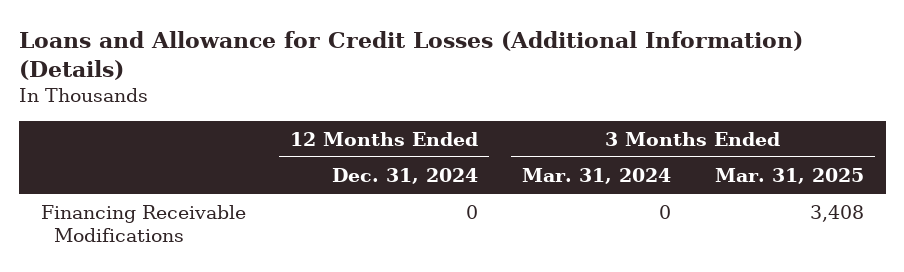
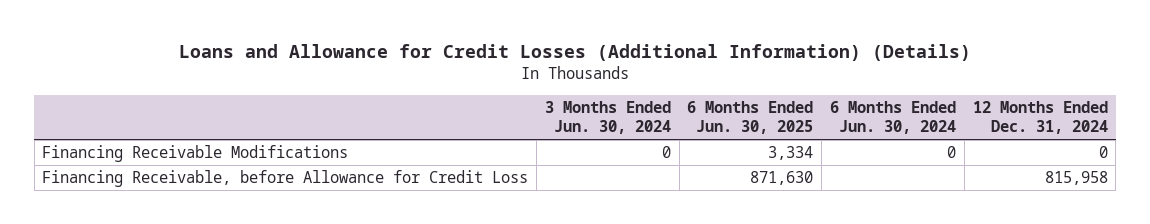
- | 12 Months Ended Dec. 31, 2024 | 3 Months Ended Mar. 31, 2024 | 3 Months Ended Mar. 31, 2025
+ | 3 Months Ended Jun. 30, 2024 | 6 Months Ended Jun. 30, 2025 | 6 Months Ended Jun. 30, 2024 | 12 Months Ended Dec. 31, 2024
+ Financing Receivable, before Allowance for Credit Loss | | 871,630 | | 815,958

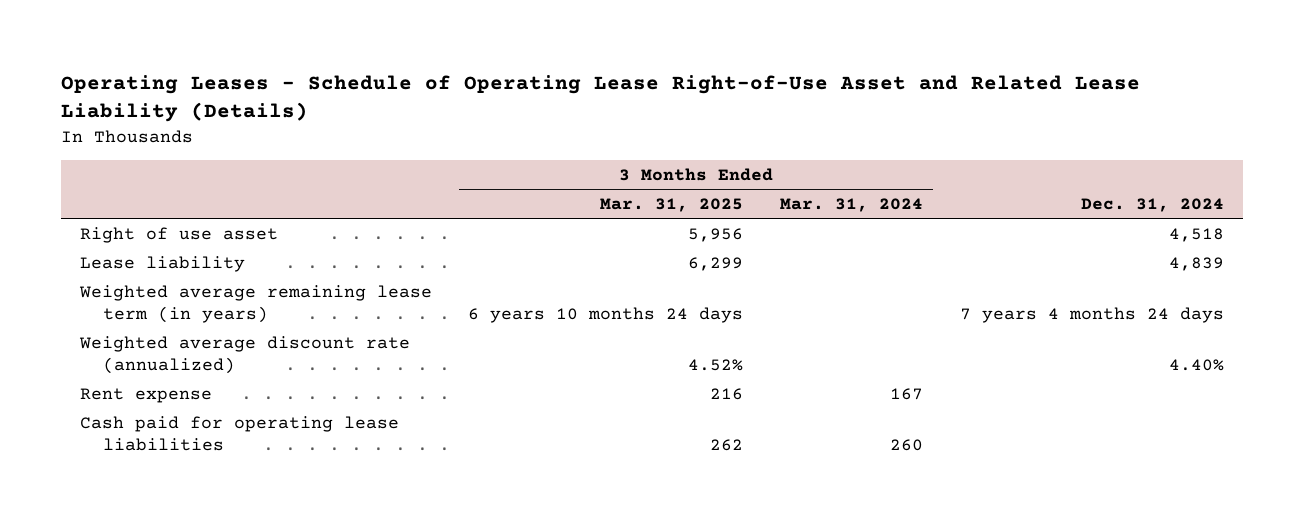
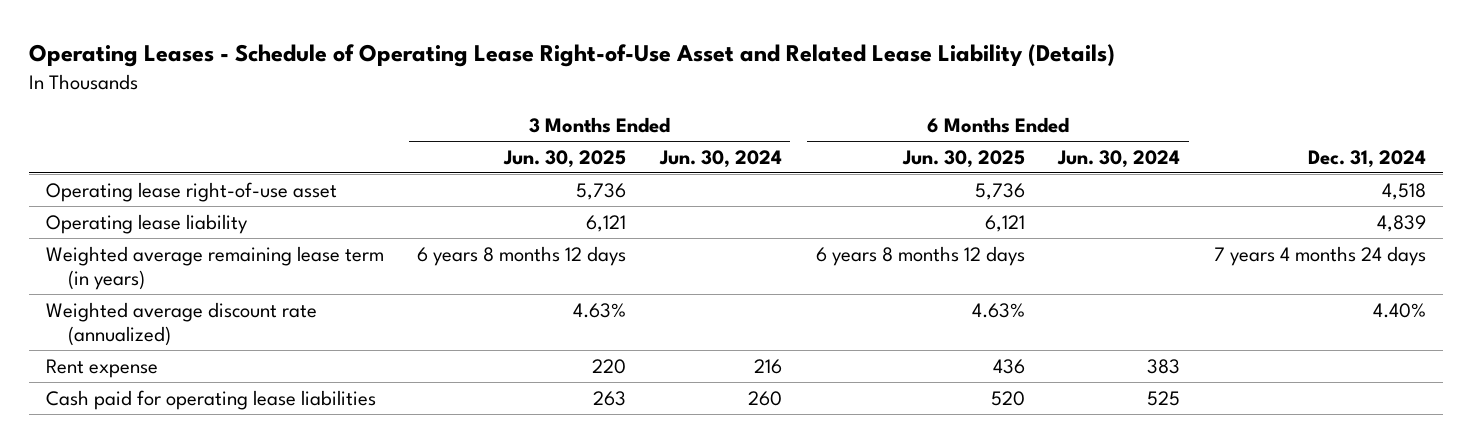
- | 3 Months Ended Mar. 31, 2025 | 3 Months Ended Mar. 31, 2024 | Dec. 31, 2024
+ | 3 Months Ended Jun. 30, 2025 | 3 Months Ended Jun. 30, 2024 | 6 Months Ended Jun. 30, 2025 | 6 Months Ended Jun. 30, 2024 | Dec. 31, 2024
- Right of use asset | 5,956 | | 4,518
- Lease liability | 6,299 | | 4,839
+ Operating lease right-of-use asset | 5,736 | | 5,736 | | 4,518
+ Operating lease liability | 6,121 | | 6,121 | | 4,839

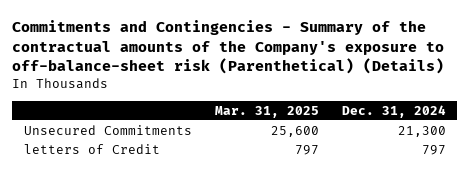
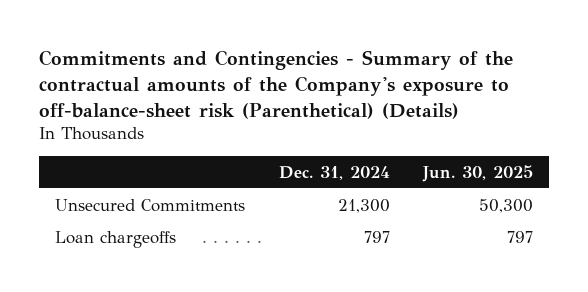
- | Mar. 31, 2025 | Dec. 31, 2024
+ | Dec. 31, 2024 | Jun. 30, 2025
- letters of Credit | 797 | 797
+ Loan chargeoffs | 797 | 797

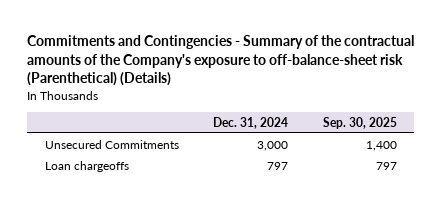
- | Dec. 31, 2024 | Jun. 30, 2025
+ | Dec. 31, 2024 | Sep. 30, 2025
- Unsecured Commitments | 21,300 | 50,300
+ Unsecured Commitments | 3,000 | 1,400

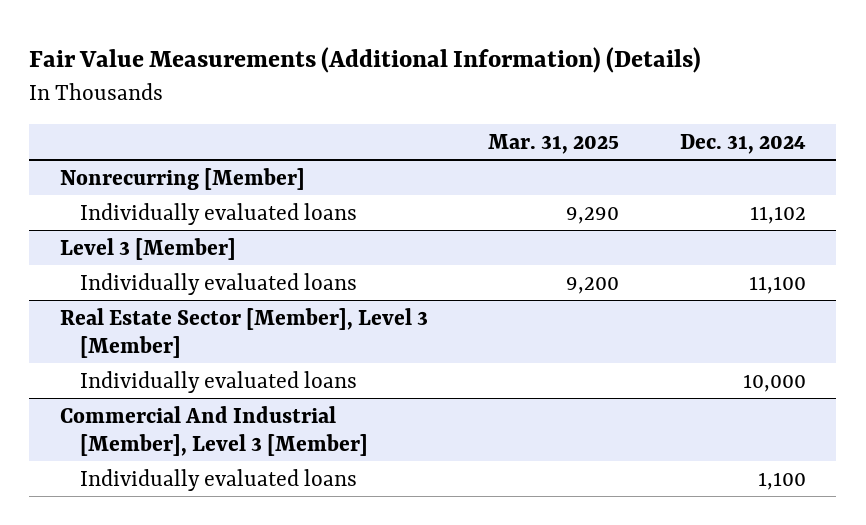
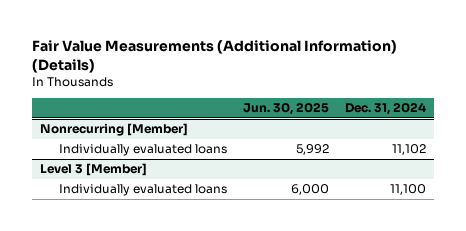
- | Mar. 31, 2025 | Dec. 31, 2024
+ | Jun. 30, 2025 | Dec. 31, 2024
- Real Estate Sector [Member], Level 3 [Member]
- Individually evaluated loans | | 10,000
- Commercial And Industrial [Member], Level 3 [Member]
- Individually evaluated loans | | 1,100

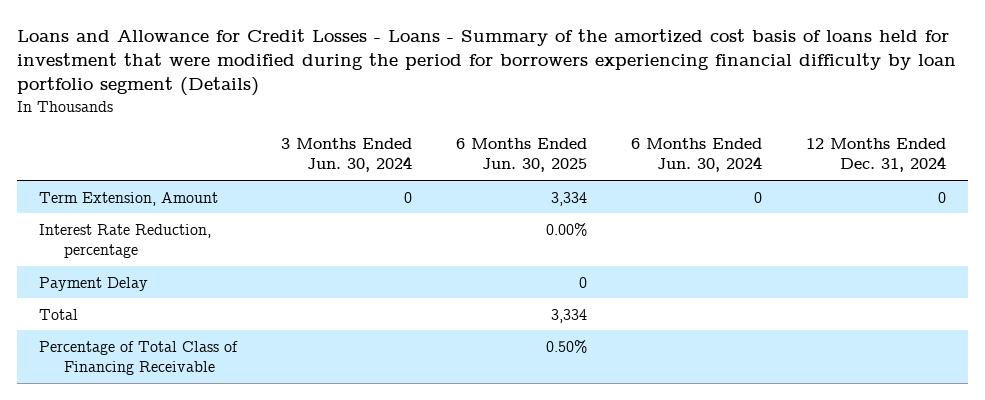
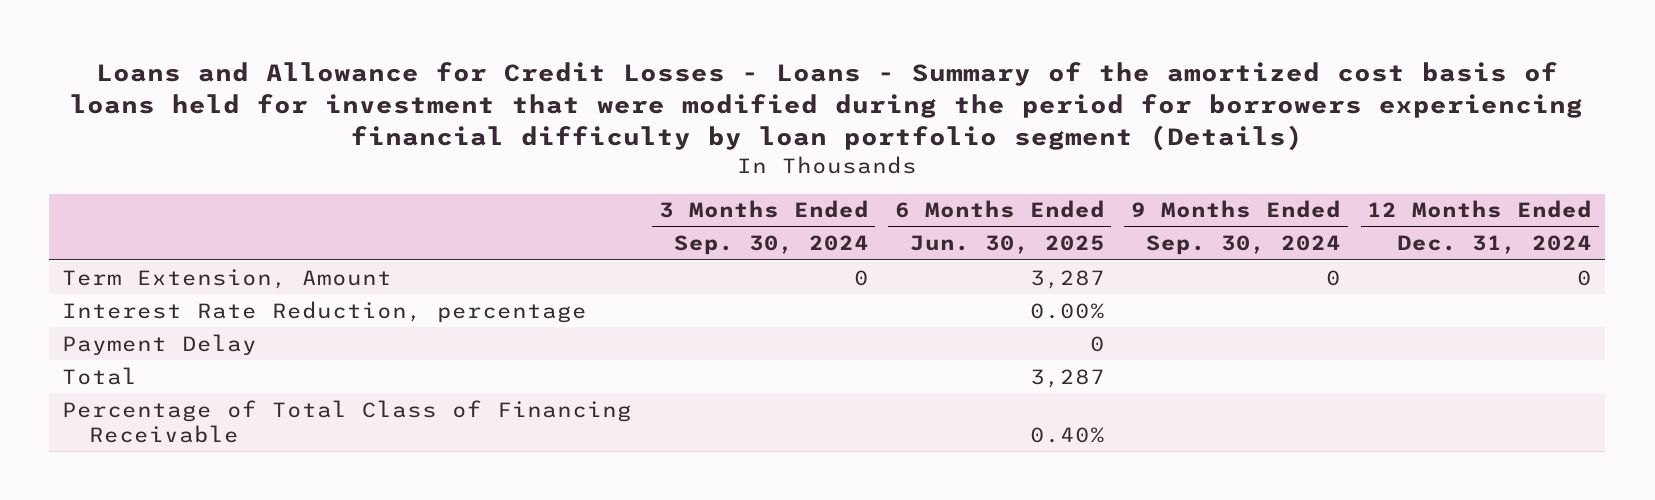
- | 3 Months Ended Jun. 30, 2024 | 6 Months Ended Jun. 30, 2025 | 6 Months Ended Jun. 30, 2024 | 12 Months Ended Dec. 31, 2024
+ | 3 Months Ended Sep. 30, 2024 | 6 Months Ended Jun. 30, 2025 | 9 Months Ended Sep. 30, 2024 | 12 Months Ended Dec. 31, 2024
- Term Extension, Amount | 0 | 3,334 | 0 | 0
+ Term Extension, Amount | 0 | 3,287 | 0 | 0
- Total | | 3,334 | |
- Percentage of Total Class of Financing Receivable | | 0.50% | |
+ Total | | 3,287 | |
+ Percentage of Total Class of Financing Receivable | | 0.40% | |

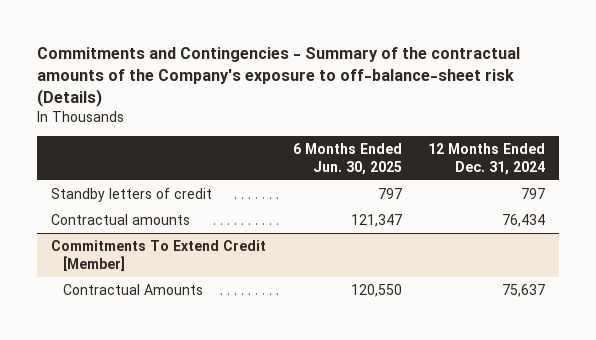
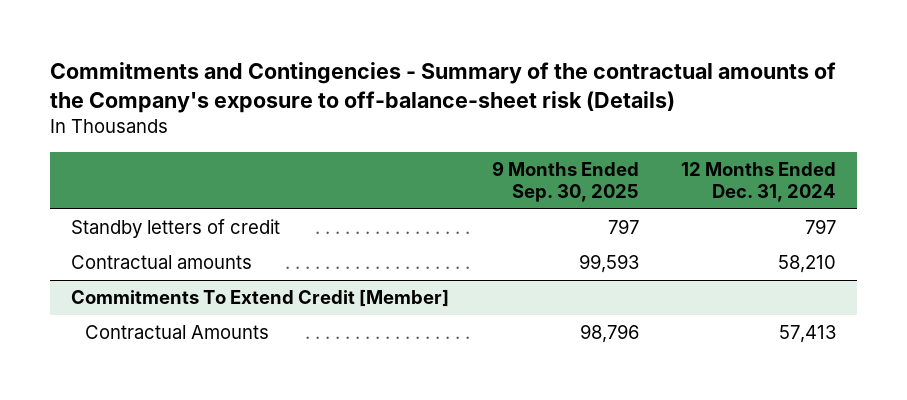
- | 6 Months Ended Jun. 30, 2025 | 12 Months Ended Dec. 31, 2024
+ | 9 Months Ended Sep. 30, 2025 | 12 Months Ended Dec. 31, 2024
- Contractual amounts | 121,347 | 76,434
+ Contractual amounts | 99,593 | 58,210
@ Commitments To Extend Credit [Member]
- Contractual Amounts | 120,550 | 75,637
+ Contractual Amounts | 98,796 | 57,413

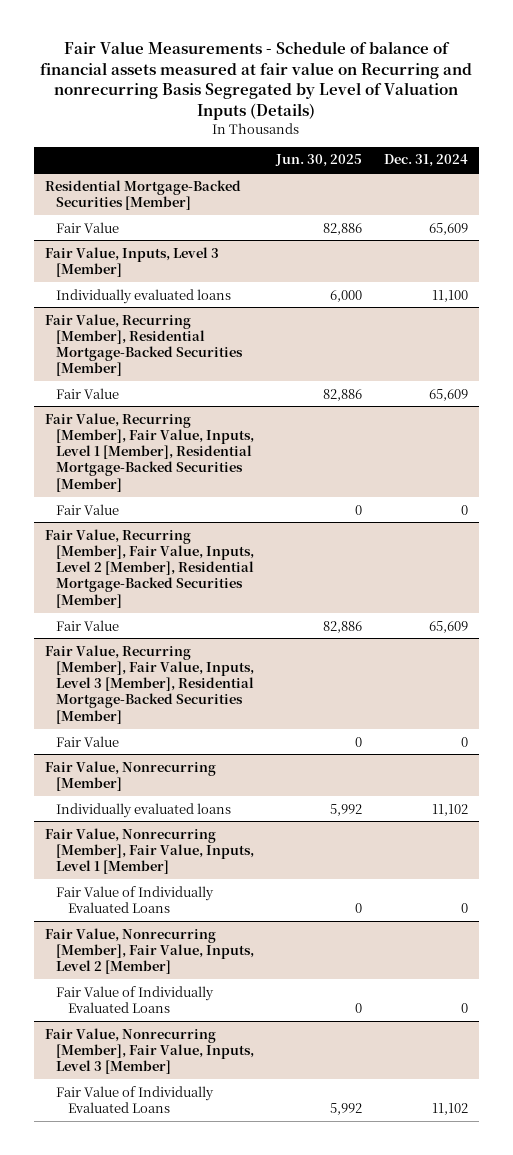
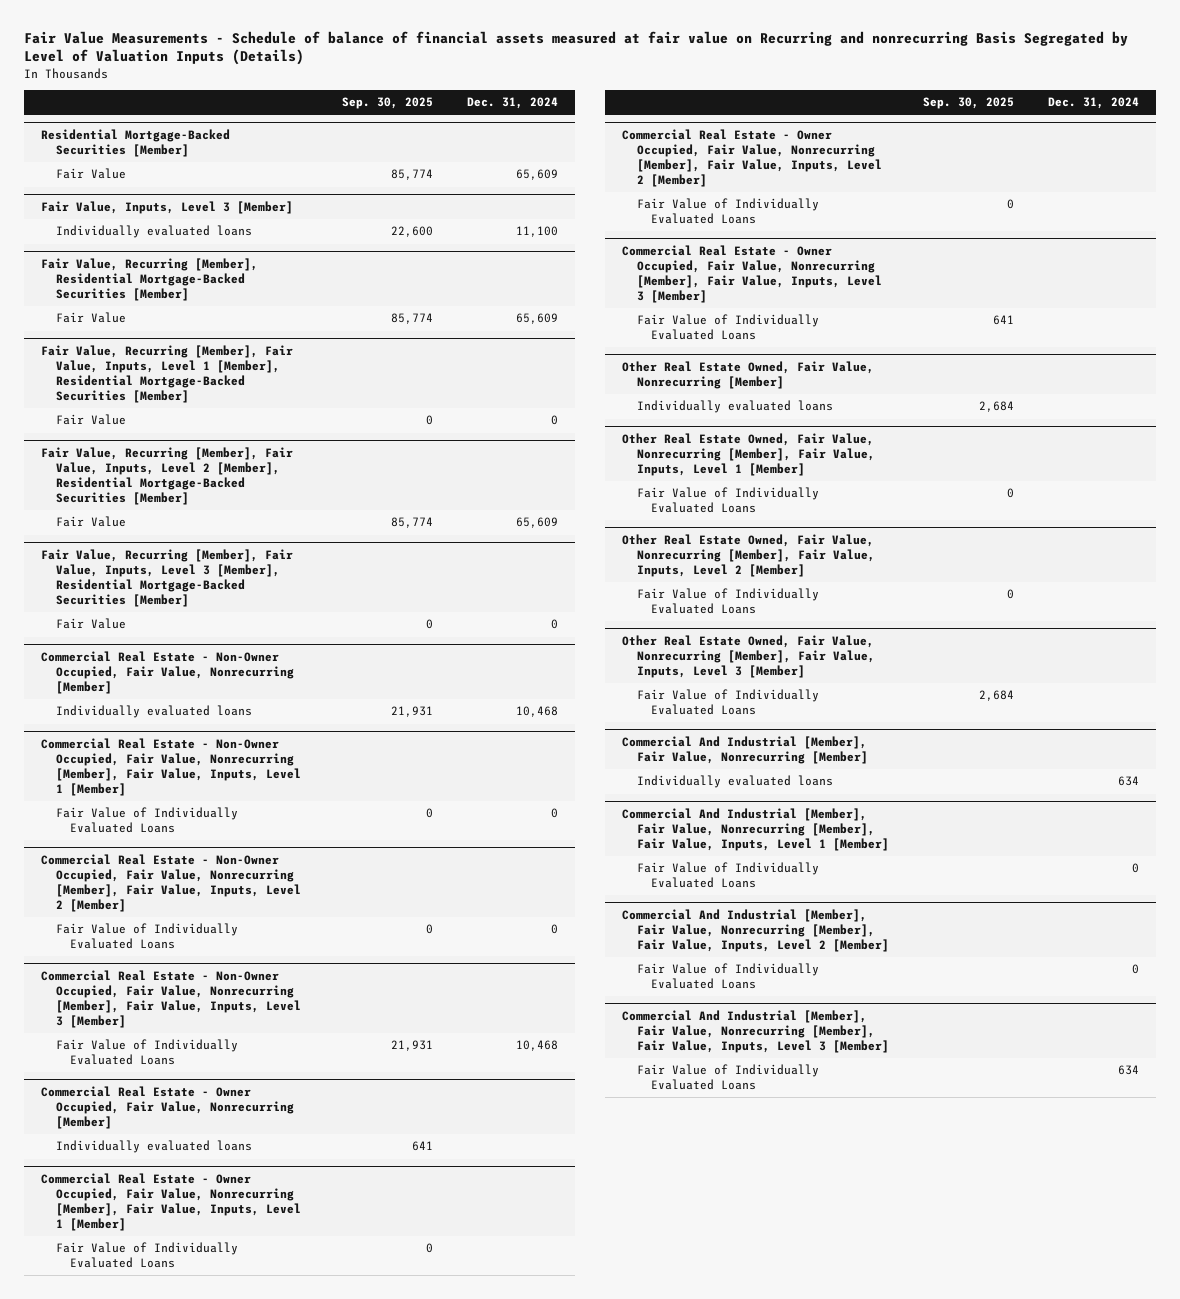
- | Jun. 30, 2025 | Dec. 31, 2024
+ | Sep. 30, 2025 | Dec. 31, 2024
- Fair Value, Nonrecurring [Member]
- Individually evaluated loans | 5,992 | 11,102
- Fair Value, Nonrecurring [Member], Fair Value, Inputs, Level 1 [Member]
+ Commercial Real Estate - Non-Owner Occupied, Fair Value, Nonrecurring [Member]
+ Individually evaluated loans | 21,931 | 10,468
+ Commercial Real Estate - Non-Owner Occupied, Fair Value, Nonrecurring [Member], Fair Value, Inputs, Level 1 [Member]
- Fair Value, Nonrecurring [Member], Fair Value, Inputs, Level 2 [Member]
+ Commercial Real Estate - Non-Owner Occupied, Fair Value, Nonrecurring [Member], Fair Value, Inputs, Level 2 [Member]
- Fair Value, Nonrecurring [Member], Fair Value, Inputs, Level 3 [Member]
- Fair Value of Individually Evaluated Loans | 5,992 | 11,102
+ Commercial Real Estate - Non-Owner Occupied, Fair Value, Nonrecurring [Member], Fair Value, Inputs, Level 3 [Member]
+ Fair Value of Individually Evaluated Loans | 21,931 | 10,468
+ Commercial Real Estate - Owner Occupied, Fair Value, Nonrecurring [Member]
+ Individually evaluated loans | 641 |
+ Commercial Real Estate - Owner Occupied, Fair Value, Nonrecurring [Member], Fair Value, Inputs, Level 1 [Member]
+ Fair Value of Individually Evaluated Loans | 0 |
+ Commercial Real Estate - Owner Occupied, Fair Value, Nonrecurring [Member], Fair Value, Inputs, Level 2 [Member]
+ Fair Value of Individually Evaluated Loans | 0 |
+ Commercial Real Estate - Owner Occupied, Fair Value, Nonrecurring [Member], Fair Value, Inputs, Level 3 [Member]
+ Fair Value of Individually Evaluated Loans | 641 |
+ Other Real Estate Owned, Fair Value, Nonrecurring [Member]
+ Individually evaluated loans | 2,684 |
+ Other Real Estate Owned, Fair Value, Nonrecurring [Member], Fair Value, Inputs, Level 1 [Member]
+ Fair Value of Individually Evaluated Loans | 0 |
+ Other Real Estate Owned, Fair Value, Nonrecurring [Member], Fair Value, Inputs, Level 2 [Member]
+ Fair Value of Individually Evaluated Loans | 0 |
+ Other Real Estate Owned, Fair Value, Nonrecurring [Member], Fair Value, Inputs, Level 3 [Member]
+ Fair Value of Individually Evaluated Loans | 2,684 |
+ Commercial And Industrial [Member], Fair Value, Nonrecurring [Member]
+ Individually evaluated loans | | 634
+ Commercial And Industrial [Member], Fair Value, Nonrecurring [Member], Fair Value, Inputs, Level 1 [Member]
+ Fair Value of Individually Evaluated Loans | | 0
+ Commercial And Industrial [Member], Fair Value, Nonrecurring [Member], Fair Value, Inputs, Level 2 [Member]
+ Fair Value of Individually Evaluated Loans | | 0
+ Commercial And Industrial [Member], Fair Value, Nonrecurring [Member], Fair Value, Inputs, Level 3 [Member]
+ Fair Value of Individually Evaluated Loans | | 634

